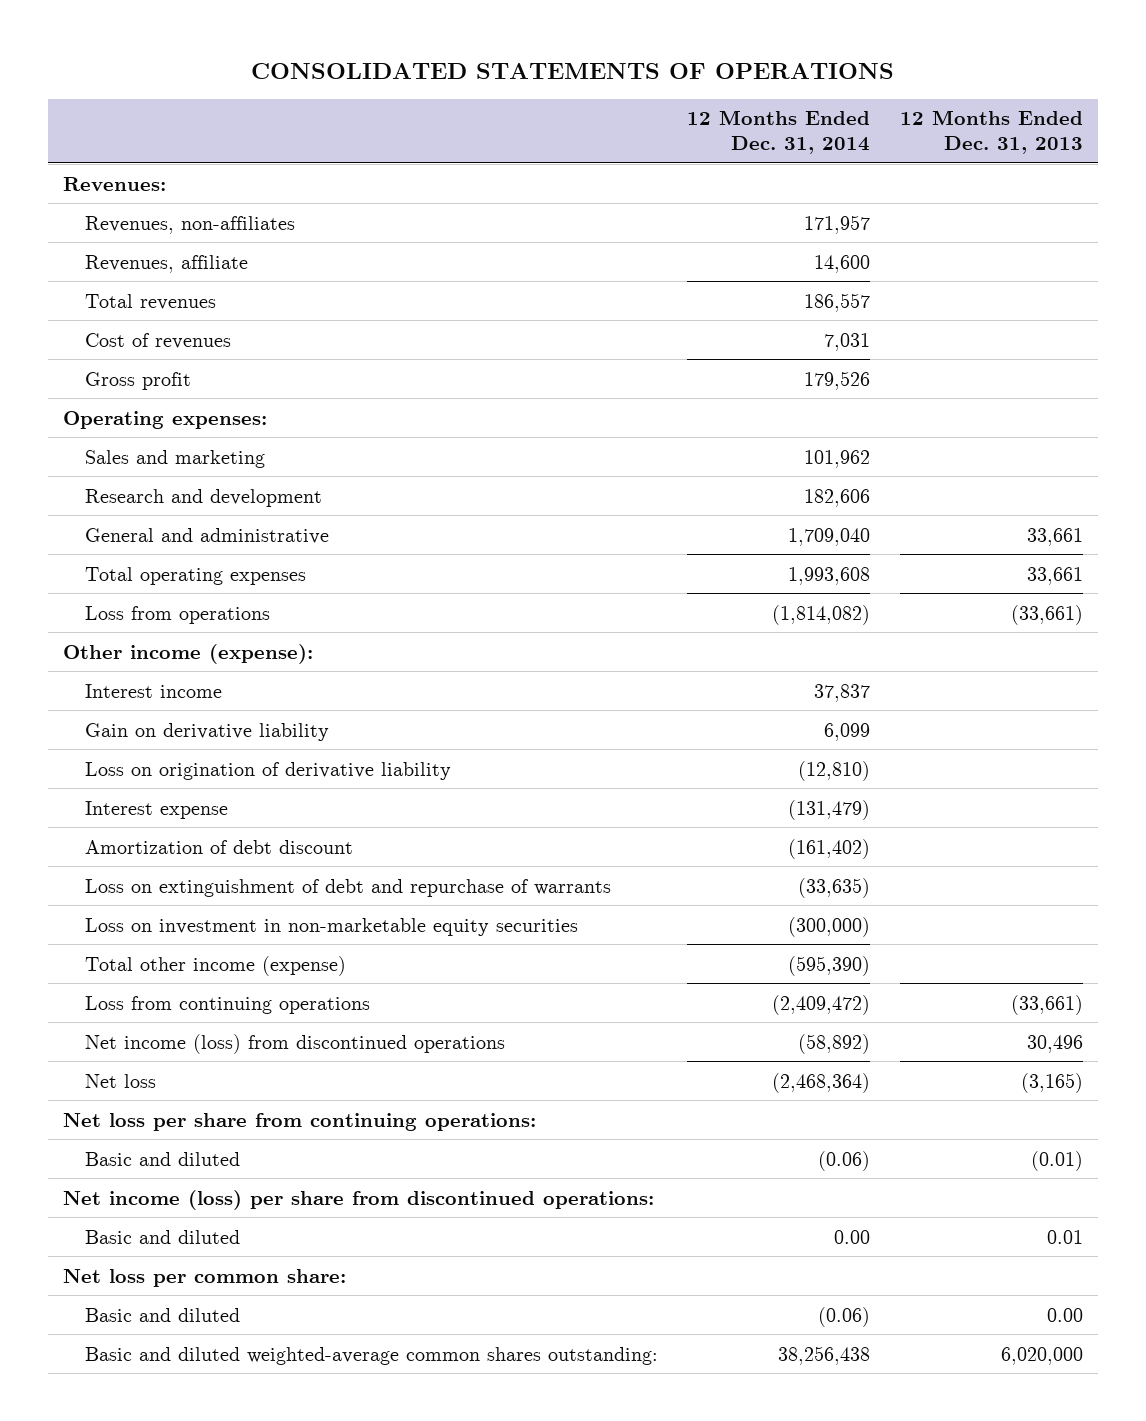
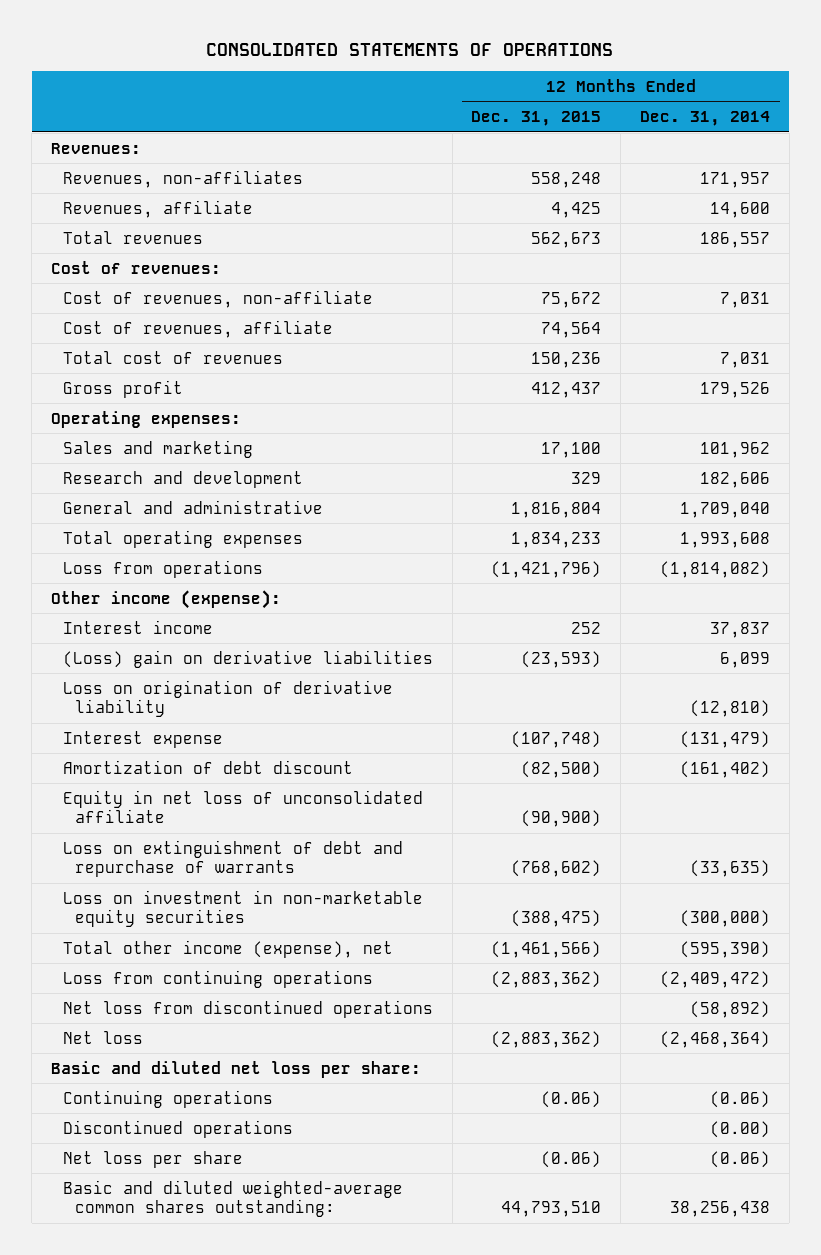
- | 12 Months Ended Dec. 31, 2014 | 12 Months Ended Dec. 31, 2013
+ | 12 Months Ended Dec. 31, 2015 | 12 Months Ended Dec. 31, 2014
- Cost of revenues | 7,031 |
+ Cost of revenues:
+ Cost of revenues, non-affiliate | 75,672 | 7,031
+ Cost of revenues, affiliate | 74,564 |
+ Total cost of revenues | 150,236 | 7,031
- Gain on derivative liability | 6,099 |
+ (Loss) gain on derivative liabilities | (23,593) | 6,099
+ Equity in net loss of unconsolidated affiliate | (90,900) |
- Total other income (expense) | (595,390) |
+ Total other income (expense), net | (1,461,566) | (595,390)
- Net income (loss) from discontinued operations | (58,892) | 30,496
+ Net loss from discontinued operations | | (58,892)
- Net loss per share from continuing operations:
- Basic and diluted | (0.06) | (0.01)
- Net income (loss) per share from discontinued operations:
- Basic and diluted | 0.00 | 0.01
- Net loss per common share:
- Basic and diluted | (0.06) | 0.00
+ Basic and diluted net loss per share:
+ Continuing operations | (0.06) | (0.06)
+ Discontinued operations | | (0.00)
+ Net loss per share | (0.06) | (0.06)

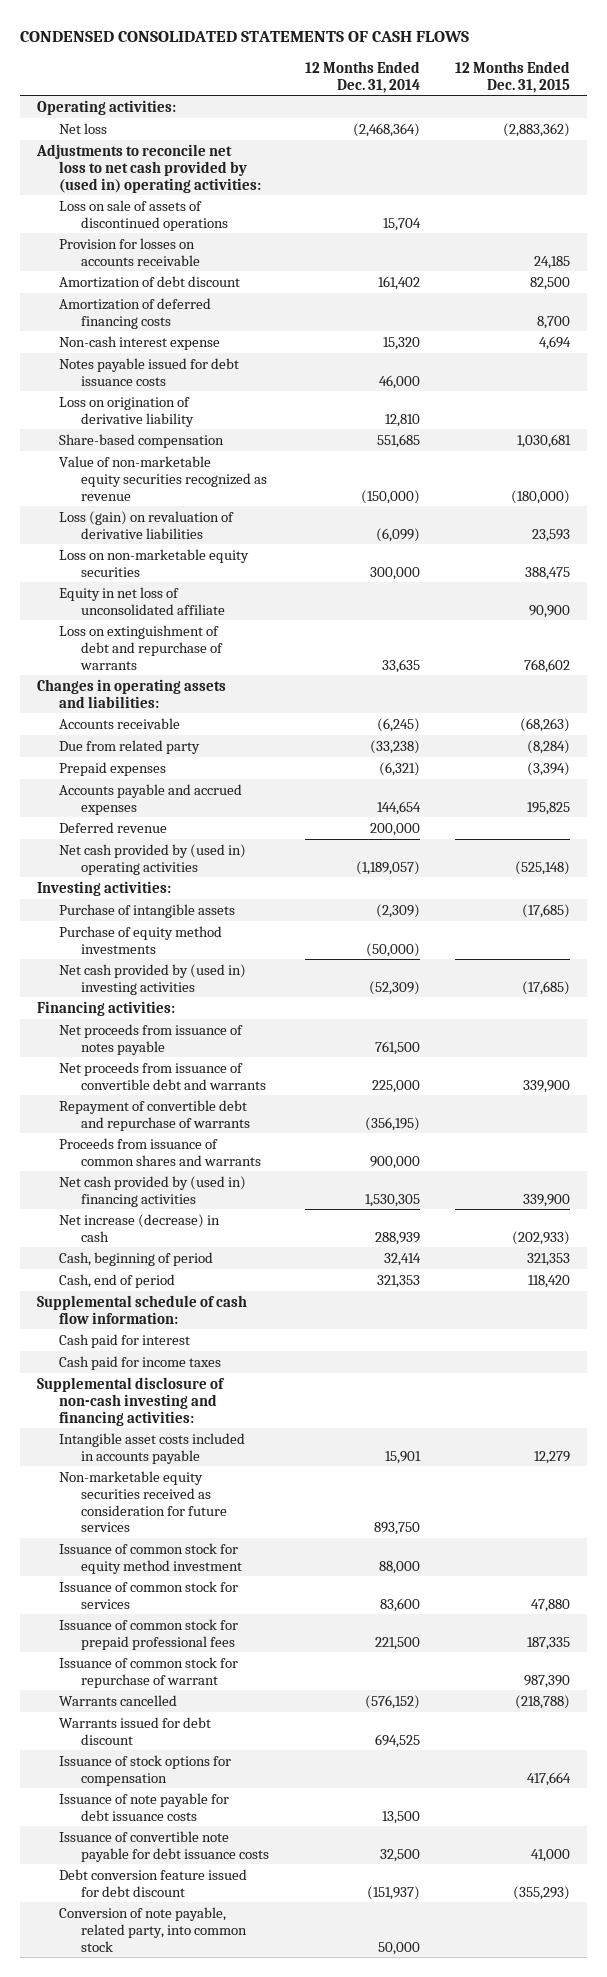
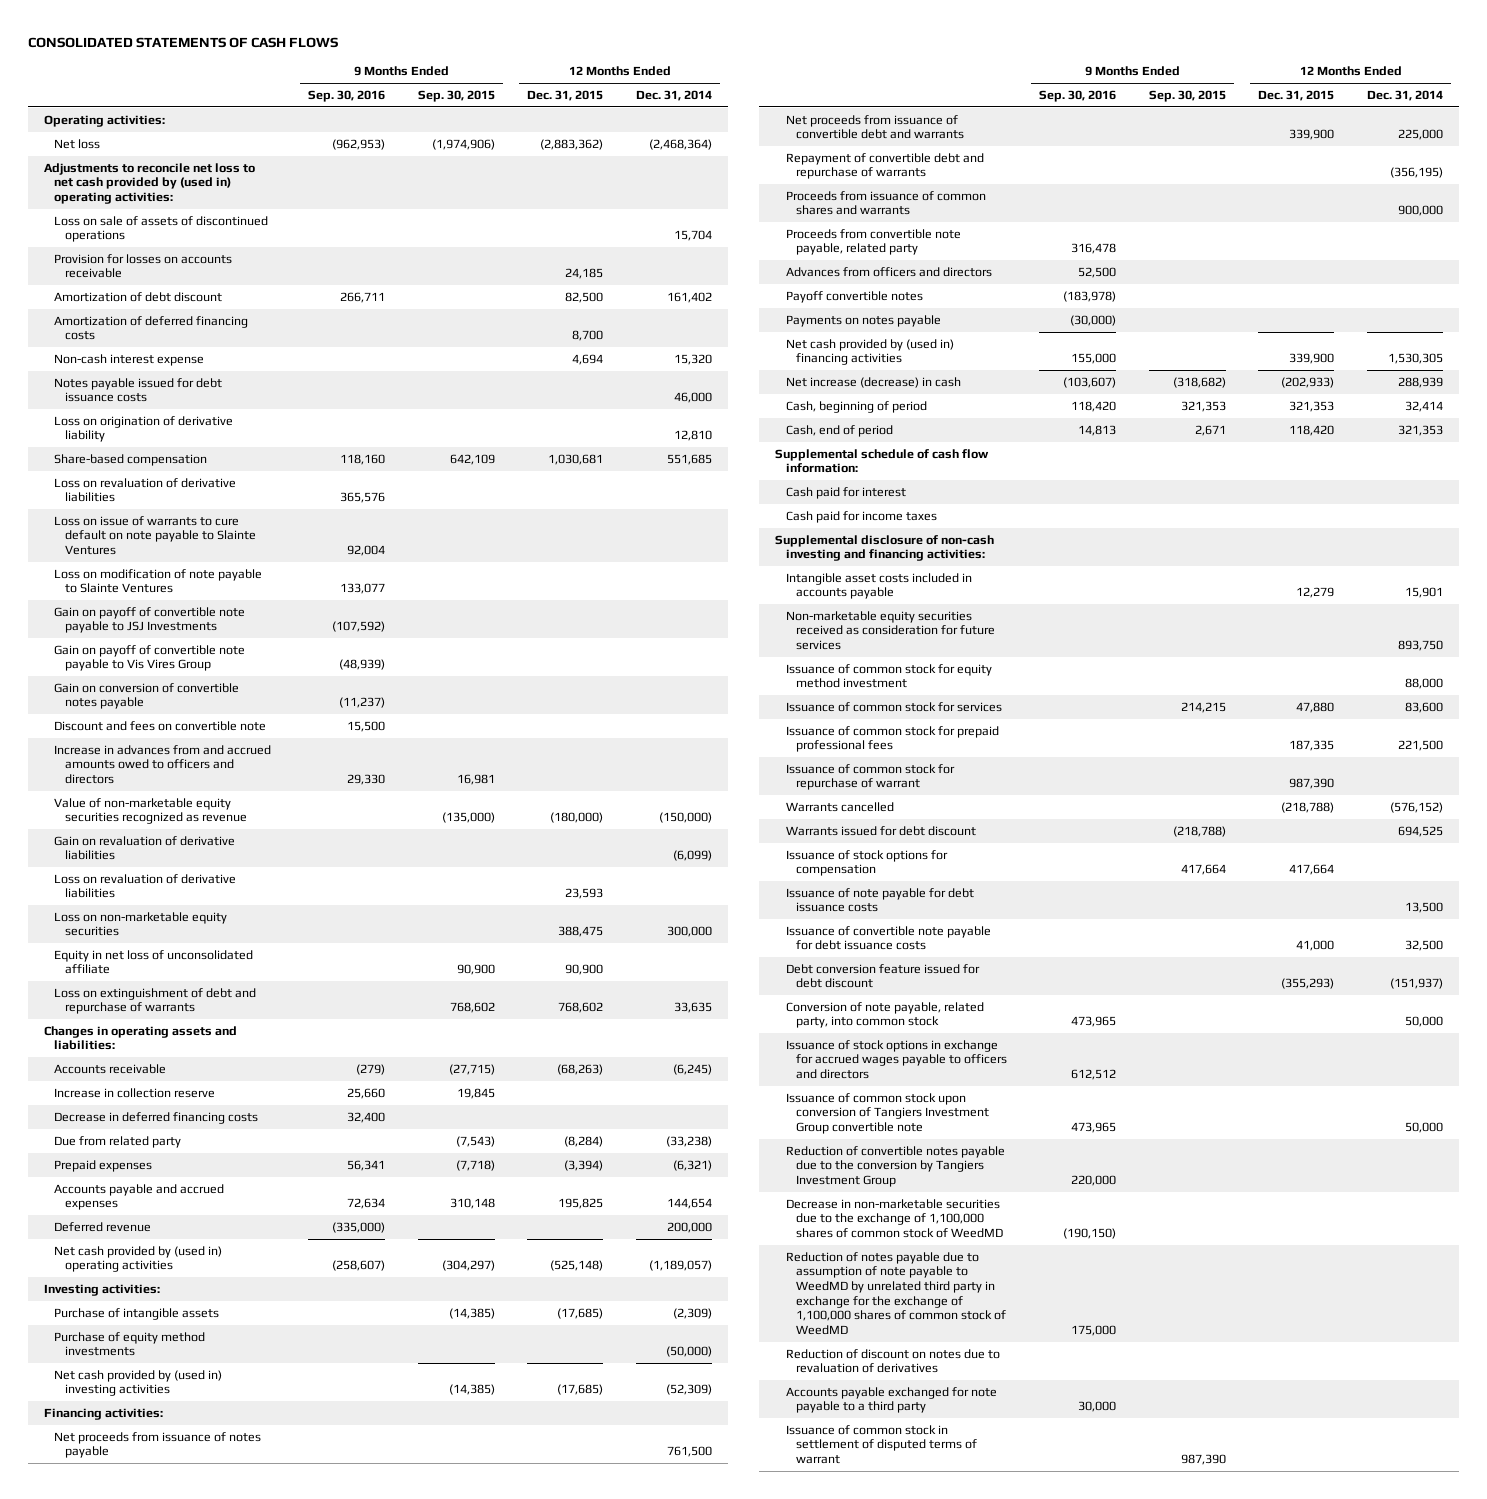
- CONDENSED CONSOLIDATED STATEMENTS OF CASH FLOWS
+ CONSOLIDATED STATEMENTS OF CASH FLOWS
- | 12 Months Ended Dec. 31, 2014 | 12 Months Ended Dec. 31, 2015
+ | 9 Months Ended Sep. 30, 2016 | 9 Months Ended Sep. 30, 2015 | 12 Months Ended Dec. 31, 2015 | 12 Months Ended Dec. 31, 2014
+ Loss on revaluation of derivative liabilities | 365,576 | | |
+ Loss on issue of warrants to cure default on note payable to Slainte Ventures | 92,004 | | |
+ Loss on modification of note payable to Slainte Ventures | 133,077 | | |
+ Gain on payoff of convertible note payable to JSJ Investments | (107,592) | | |
+ Gain on payoff of convertible note payable to Vis Vires Group | (48,939) | | |
+ Gain on conversion of convertible notes payable | (11,237) | | |
+ Discount and fees on convertible note | 15,500 | | |
+ Increase in advances from and accrued amounts owed to officers and directors | 29,330 | 16,981 | |
- Loss (gain) on revaluation of derivative liabilities | (6,099) | 23,593
+ Gain on revaluation of derivative liabilities | | | | (6,099)
+ Loss on revaluation of derivative liabilities | | | 23,593 |
+ Increase in collection reserve | 25,660 | 19,845 | |
+ Decrease in deferred financing costs | 32,400 | | |
+ Proceeds from convertible note payable, related party | 316,478 | | |
+ Advances from officers and directors | 52,500 | | |
+ Payoff convertible notes | (183,978) | | |
+ Payments on notes payable | (30,000) | | |
+ Issuance of stock options in exchange for accrued wages payable to officers and directors | 612,512 | | |
+ Issuance of common stock upon conversion of Tangiers Investment Group convertible note | 473,965 | | | 50,000
+ Reduction of convertible notes payable due to the conversion by Tangiers Investment Group | 220,000 | | |
+ Decrease in non-marketable securities due to the exchange of 1,100,000 shares of common stock of WeedMD | (190,150) | | |
+ Reduction of notes payable due to assumption of note payable to WeedMD by unrelated third party in exchange for the exchange of 1,100,000 shares of common stock of WeedMD | 175,000 | | |
+ Reduction of discount on notes due to revaluation of derivatives
+ Accounts payable exchanged for note payable to a third party | 30,000 | | |
+ Issuance of common stock in settlement of disputed terms of warrant | | 987,390 | |

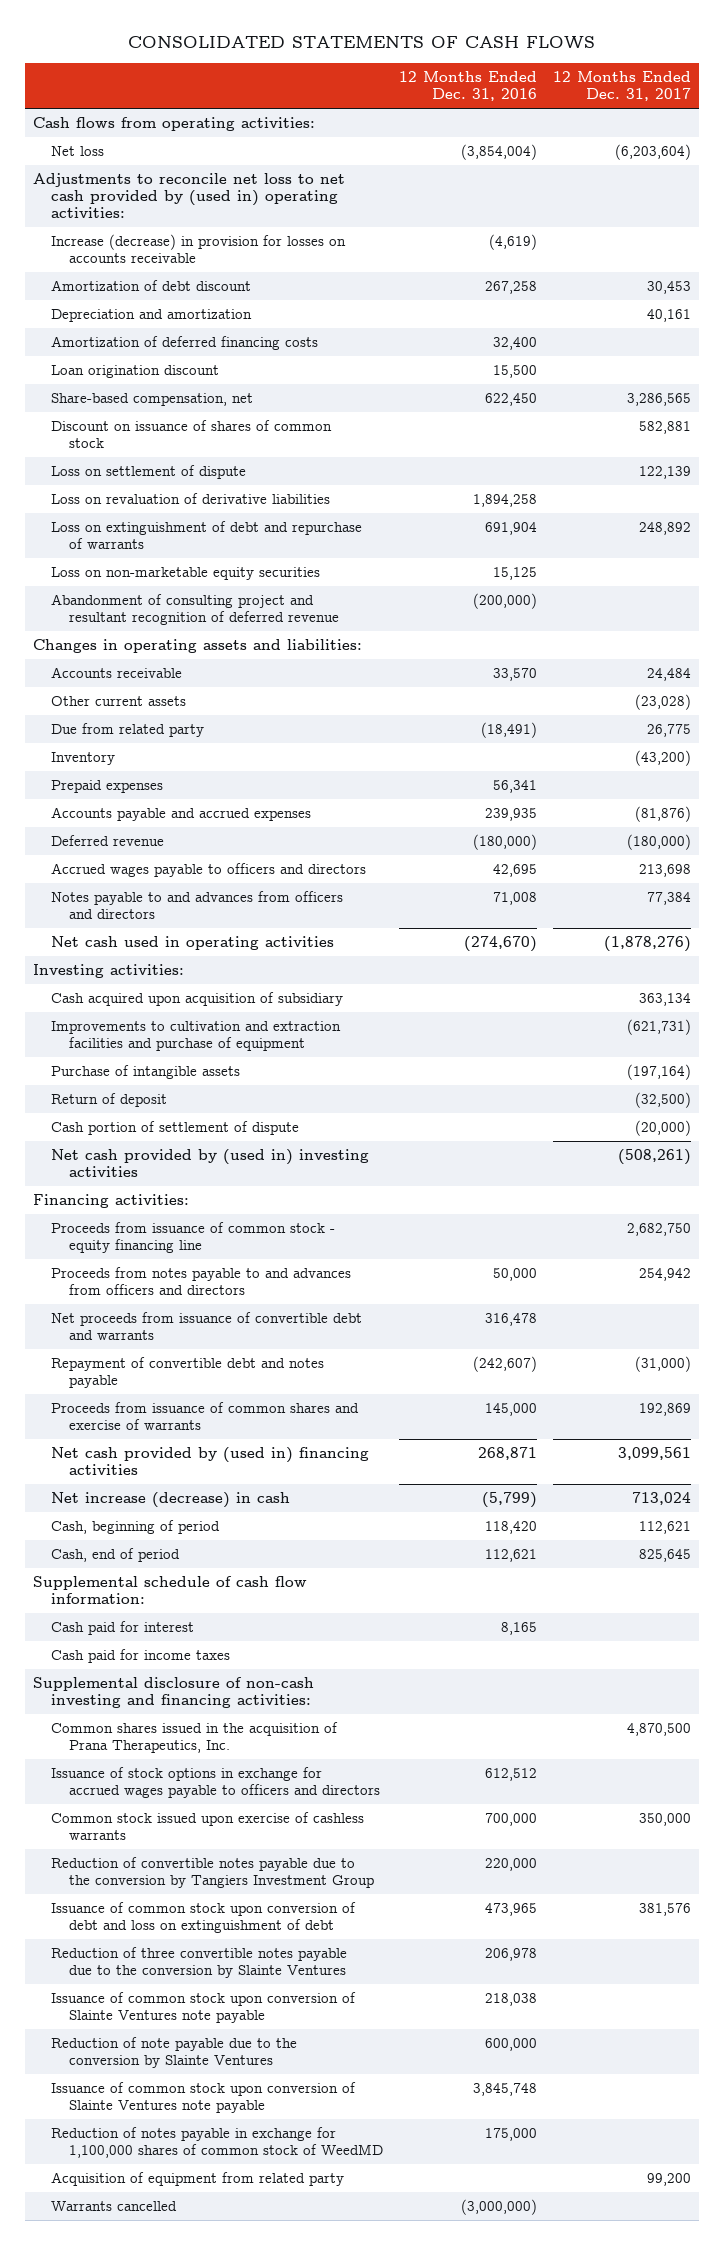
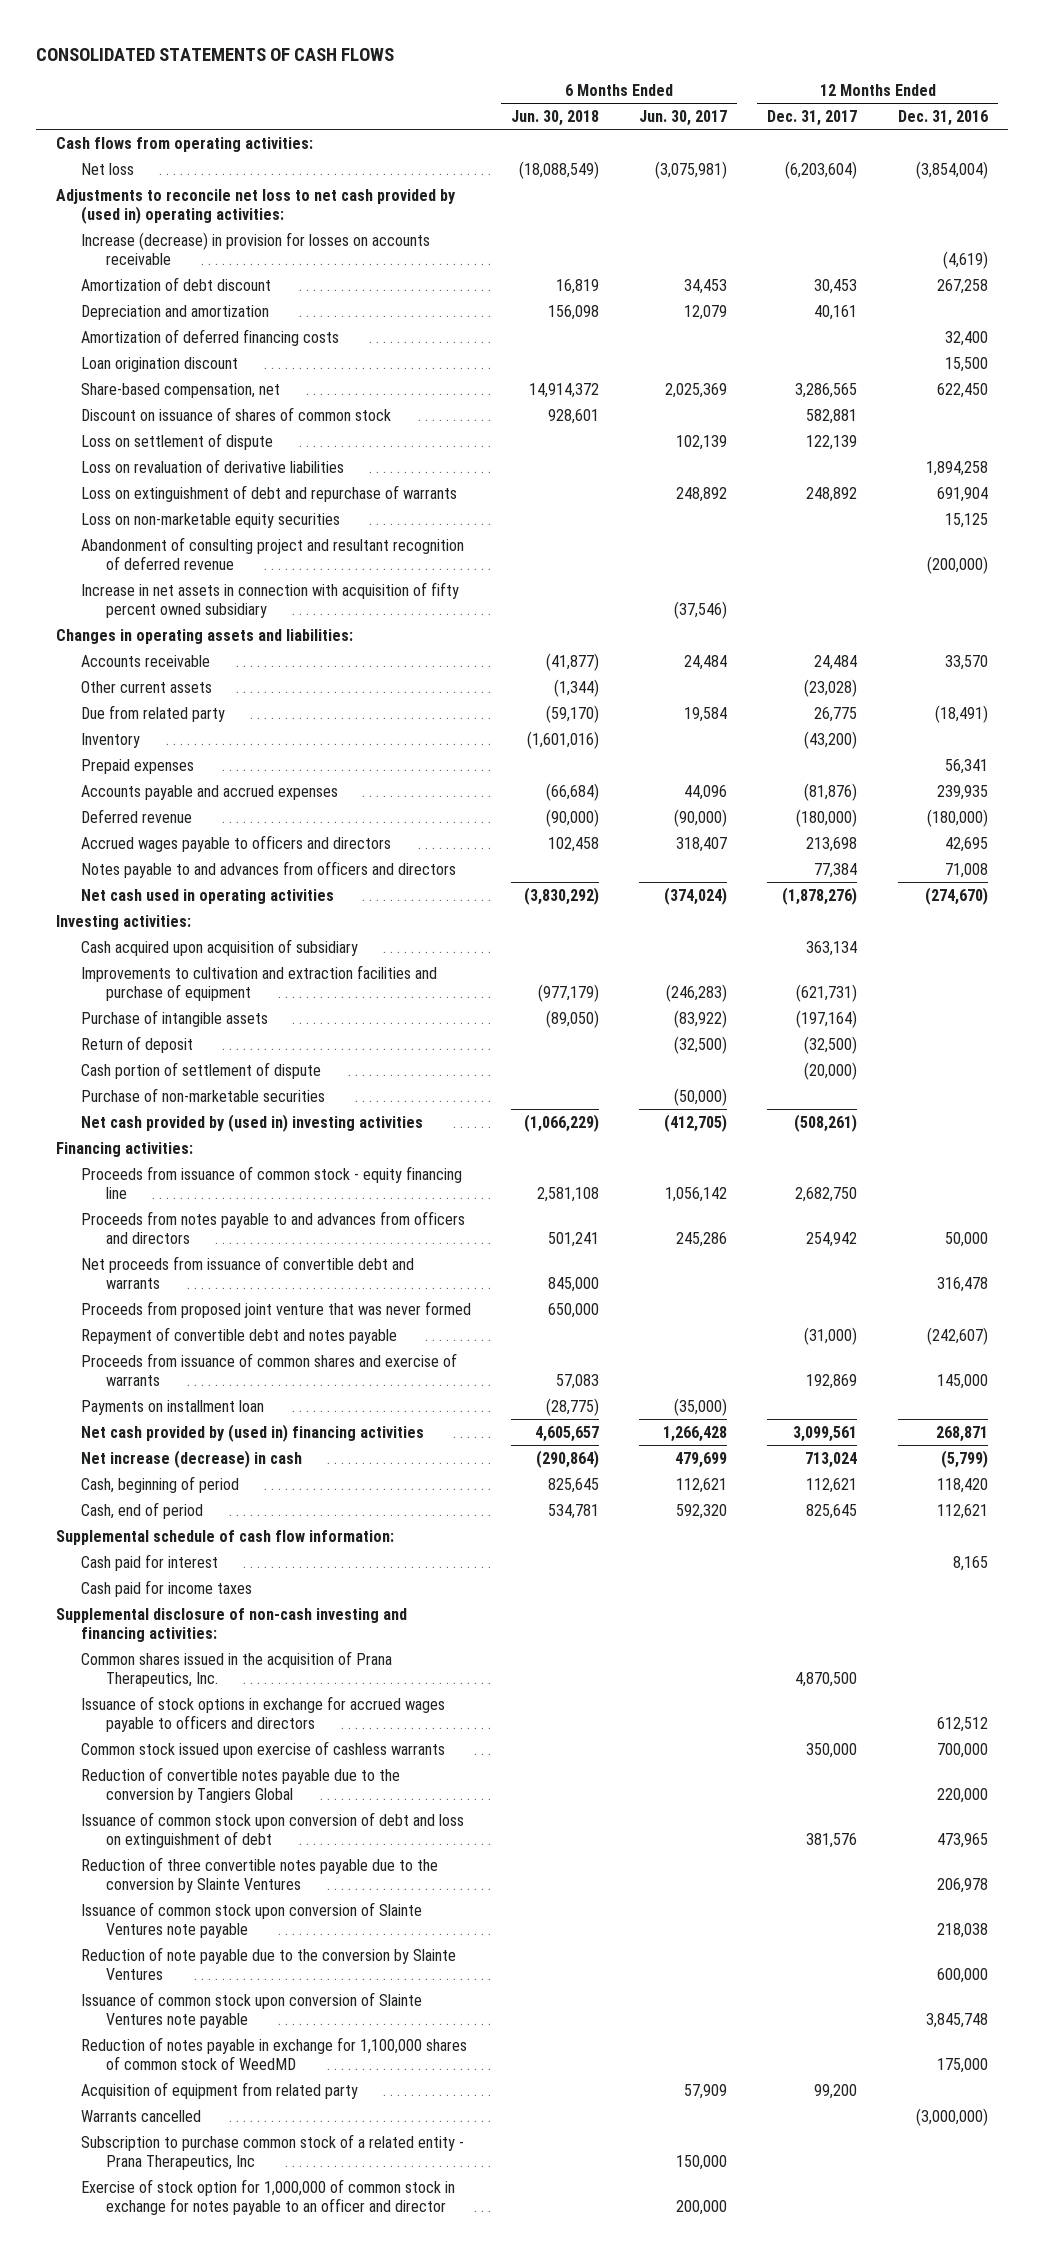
- | 12 Months Ended Dec. 31, 2016 | 12 Months Ended Dec. 31, 2017
+ | 6 Months Ended Jun. 30, 2018 | 6 Months Ended Jun. 30, 2017 | 12 Months Ended Dec. 31, 2017 | 12 Months Ended Dec. 31, 2016
+ Increase in net assets in connection with acquisition of fifty percent owned subsidiary | | (37,546) | |
+ Purchase of non-marketable securities | | (50,000) | |
+ Proceeds from proposed joint venture that was never formed | 650,000 | | |
+ Payments on installment loan | (28,775) | (35,000) | |
- Reduction of convertible notes payable due to the conversion by Tangiers Investment Group | 220,000 |
+ Reduction of convertible notes payable due to the conversion by Tangiers Global | | | | 220,000
+ Subscription to purchase common stock of a related entity - Prana Therapeutics, Inc | | 150,000 | |
+ Exercise of stock option for 1,000,000 of common stock in exchange for notes payable to an officer and director | | 200,000 | |

